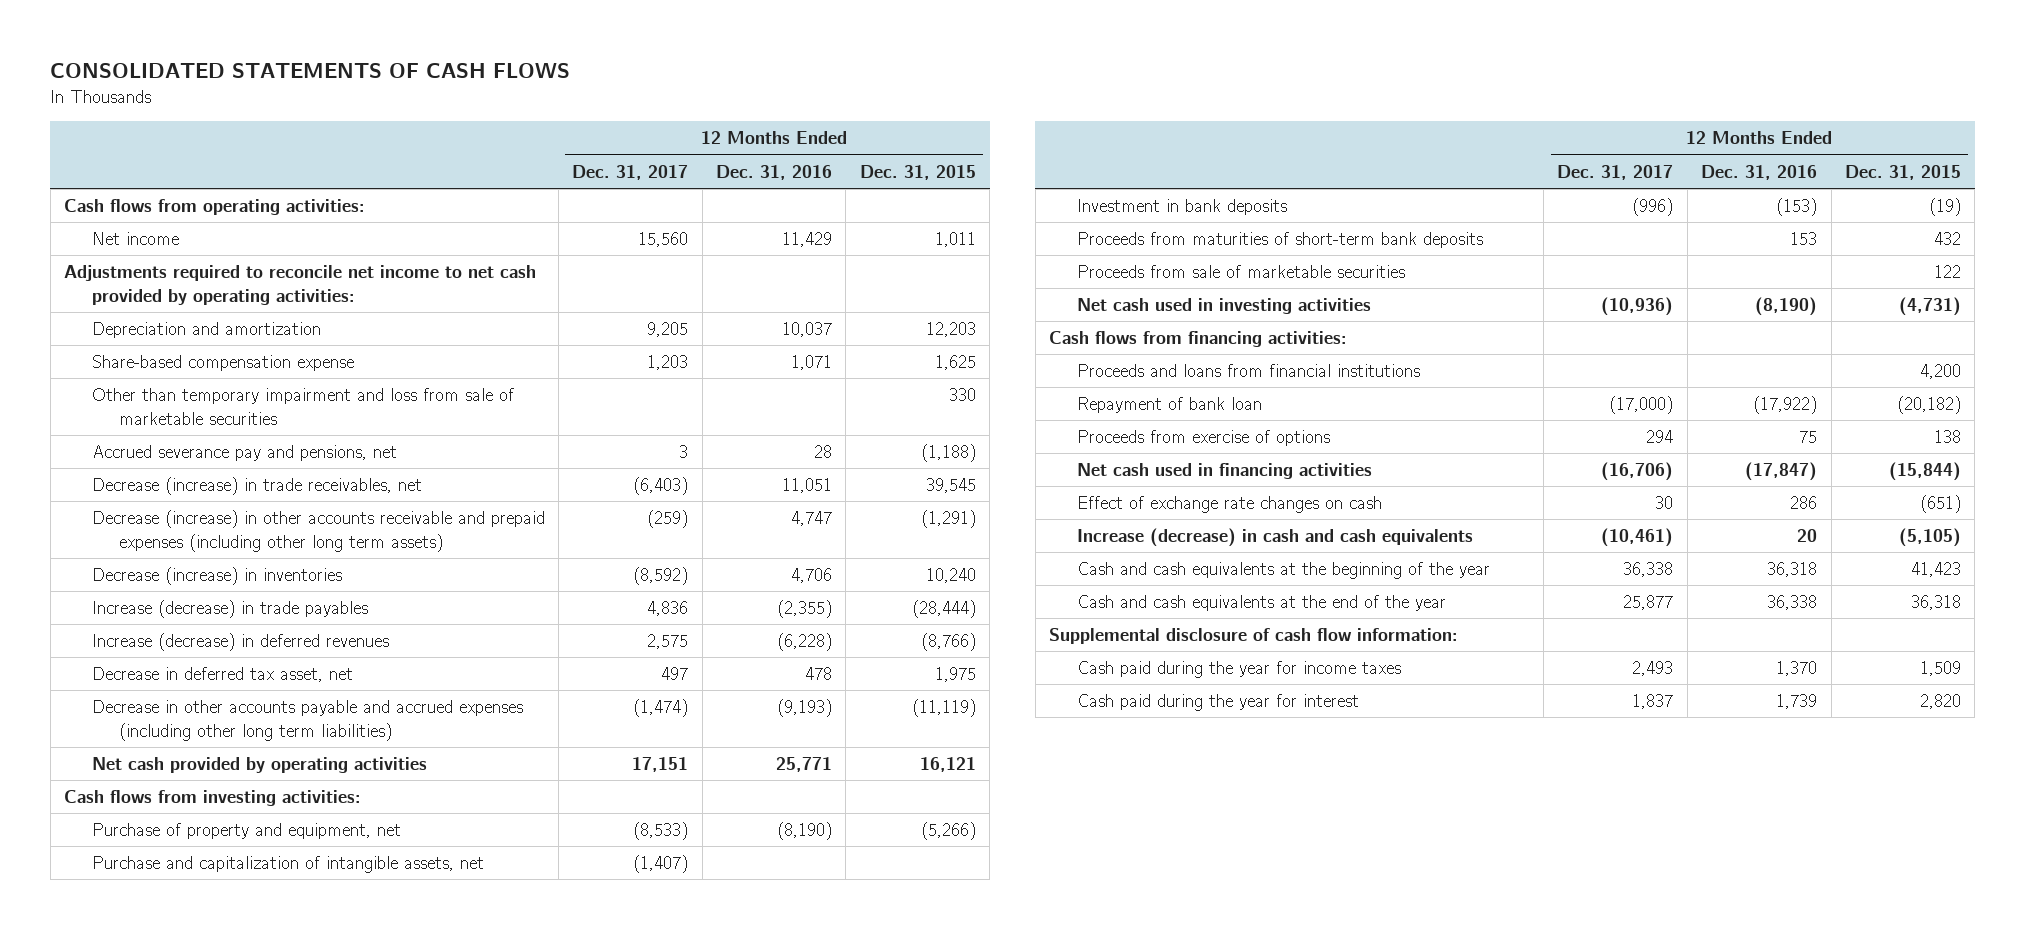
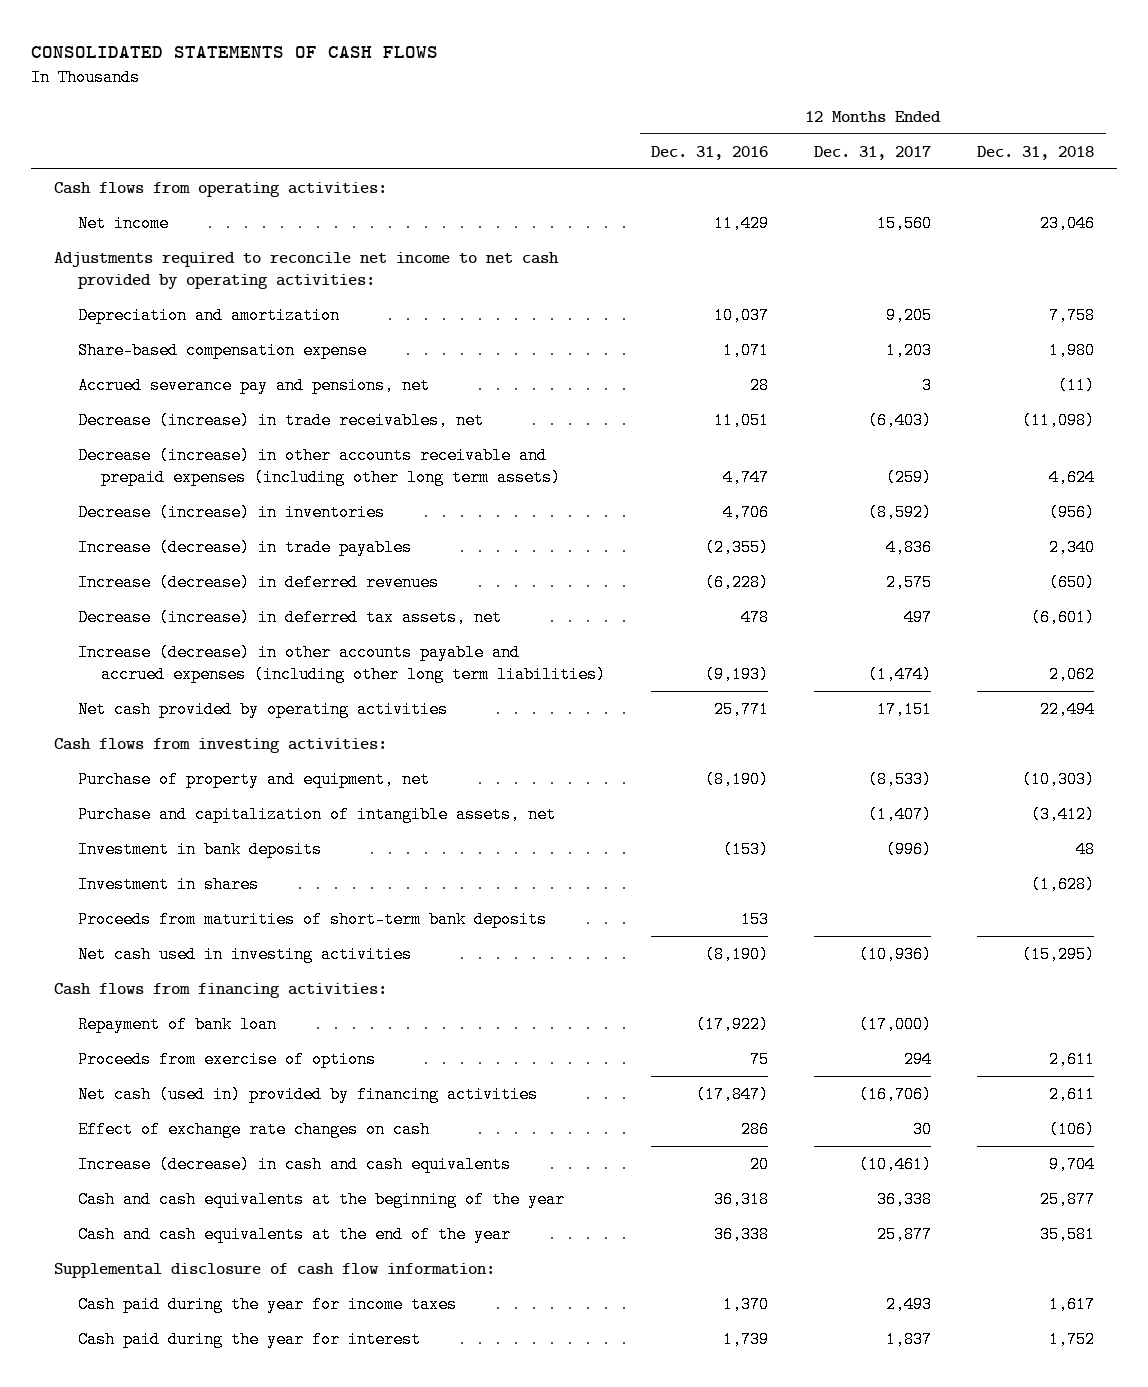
- | 12 Months Ended Dec. 31, 2017 | 12 Months Ended Dec. 31, 2016 | 12 Months Ended Dec. 31, 2015
+ | 12 Months Ended Dec. 31, 2016 | 12 Months Ended Dec. 31, 2017 | 12 Months Ended Dec. 31, 2018
- Other than temporary impairment and loss from sale of marketable securities | | | 330
- Decrease in deferred tax asset, net | 497 | 478 | 1,975
- Decrease in other accounts payable and accrued expenses (including other long term liabilities) | (1,474) | (9,193) | (11,119)
+ Decrease (increase) in deferred tax assets, net | 478 | 497 | (6,601)
+ Increase (decrease) in other accounts payable and accrued expenses (including other long term liabilities) | (9,193) | (1,474) | 2,062
+ Investment in shares | | | (1,628)
- Proceeds from sale of marketable securities | | | 122
- Proceeds and loans from financial institutions | | | 4,200
- Net cash used in financing activities | (16,706) | (17,847) | (15,844)
+ Net cash (used in) provided by financing activities | (17,847) | (16,706) | 2,611

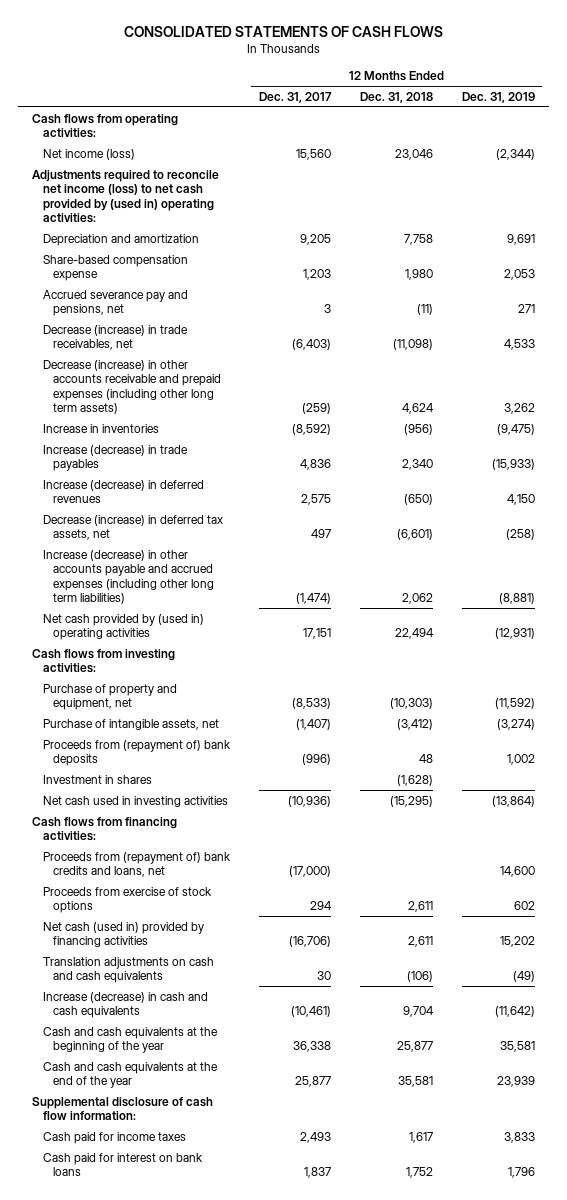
- | 12 Months Ended Dec. 31, 2016 | 12 Months Ended Dec. 31, 2017 | 12 Months Ended Dec. 31, 2018
+ | 12 Months Ended Dec. 31, 2017 | 12 Months Ended Dec. 31, 2018 | 12 Months Ended Dec. 31, 2019
- Net income | 11,429 | 15,560 | 23,046
- Adjustments required to reconcile net income to net cash provided by operating activities:
+ Net income (loss) | 15,560 | 23,046 | (2,344)
+ Adjustments required to reconcile net income (loss) to net cash provided by (used in) operating activities:
- Decrease (increase) in inventories | 4,706 | (8,592) | (956)
+ Increase in inventories | (8,592) | (956) | (9,475)
- Net cash provided by operating activities | 25,771 | 17,151 | 22,494
+ Net cash provided by (used in) operating activities | 17,151 | 22,494 | (12,931)
- Purchase and capitalization of intangible assets, net | | (1,407) | (3,412)
- Investment in bank deposits | (153) | (996) | 48
+ Purchase of intangible assets, net | (1,407) | (3,412) | (3,274)
+ Proceeds from (repayment of) bank deposits | (996) | 48 | 1,002
- Proceeds from maturities of short-term bank deposits | 153 | |
- Repayment of bank loan | (17,922) | (17,000) |
- Proceeds from exercise of options | 75 | 294 | 2,611
+ Proceeds from (repayment of) bank credits and loans, net | (17,000) | | 14,600
+ Proceeds from exercise of stock options | 294 | 2,611 | 602
- Effect of exchange rate changes on cash | 286 | 30 | (106)
+ Translation adjustments on cash and cash equivalents | 30 | (106) | (49)
- Cash paid during the year for income taxes | 1,370 | 2,493 | 1,617
- Cash paid during the year for interest | 1,739 | 1,837 | 1,752
+ Cash paid for income taxes | 2,493 | 1,617 | 3,833
+ Cash paid for interest on bank loans | 1,837 | 1,752 | 1,796

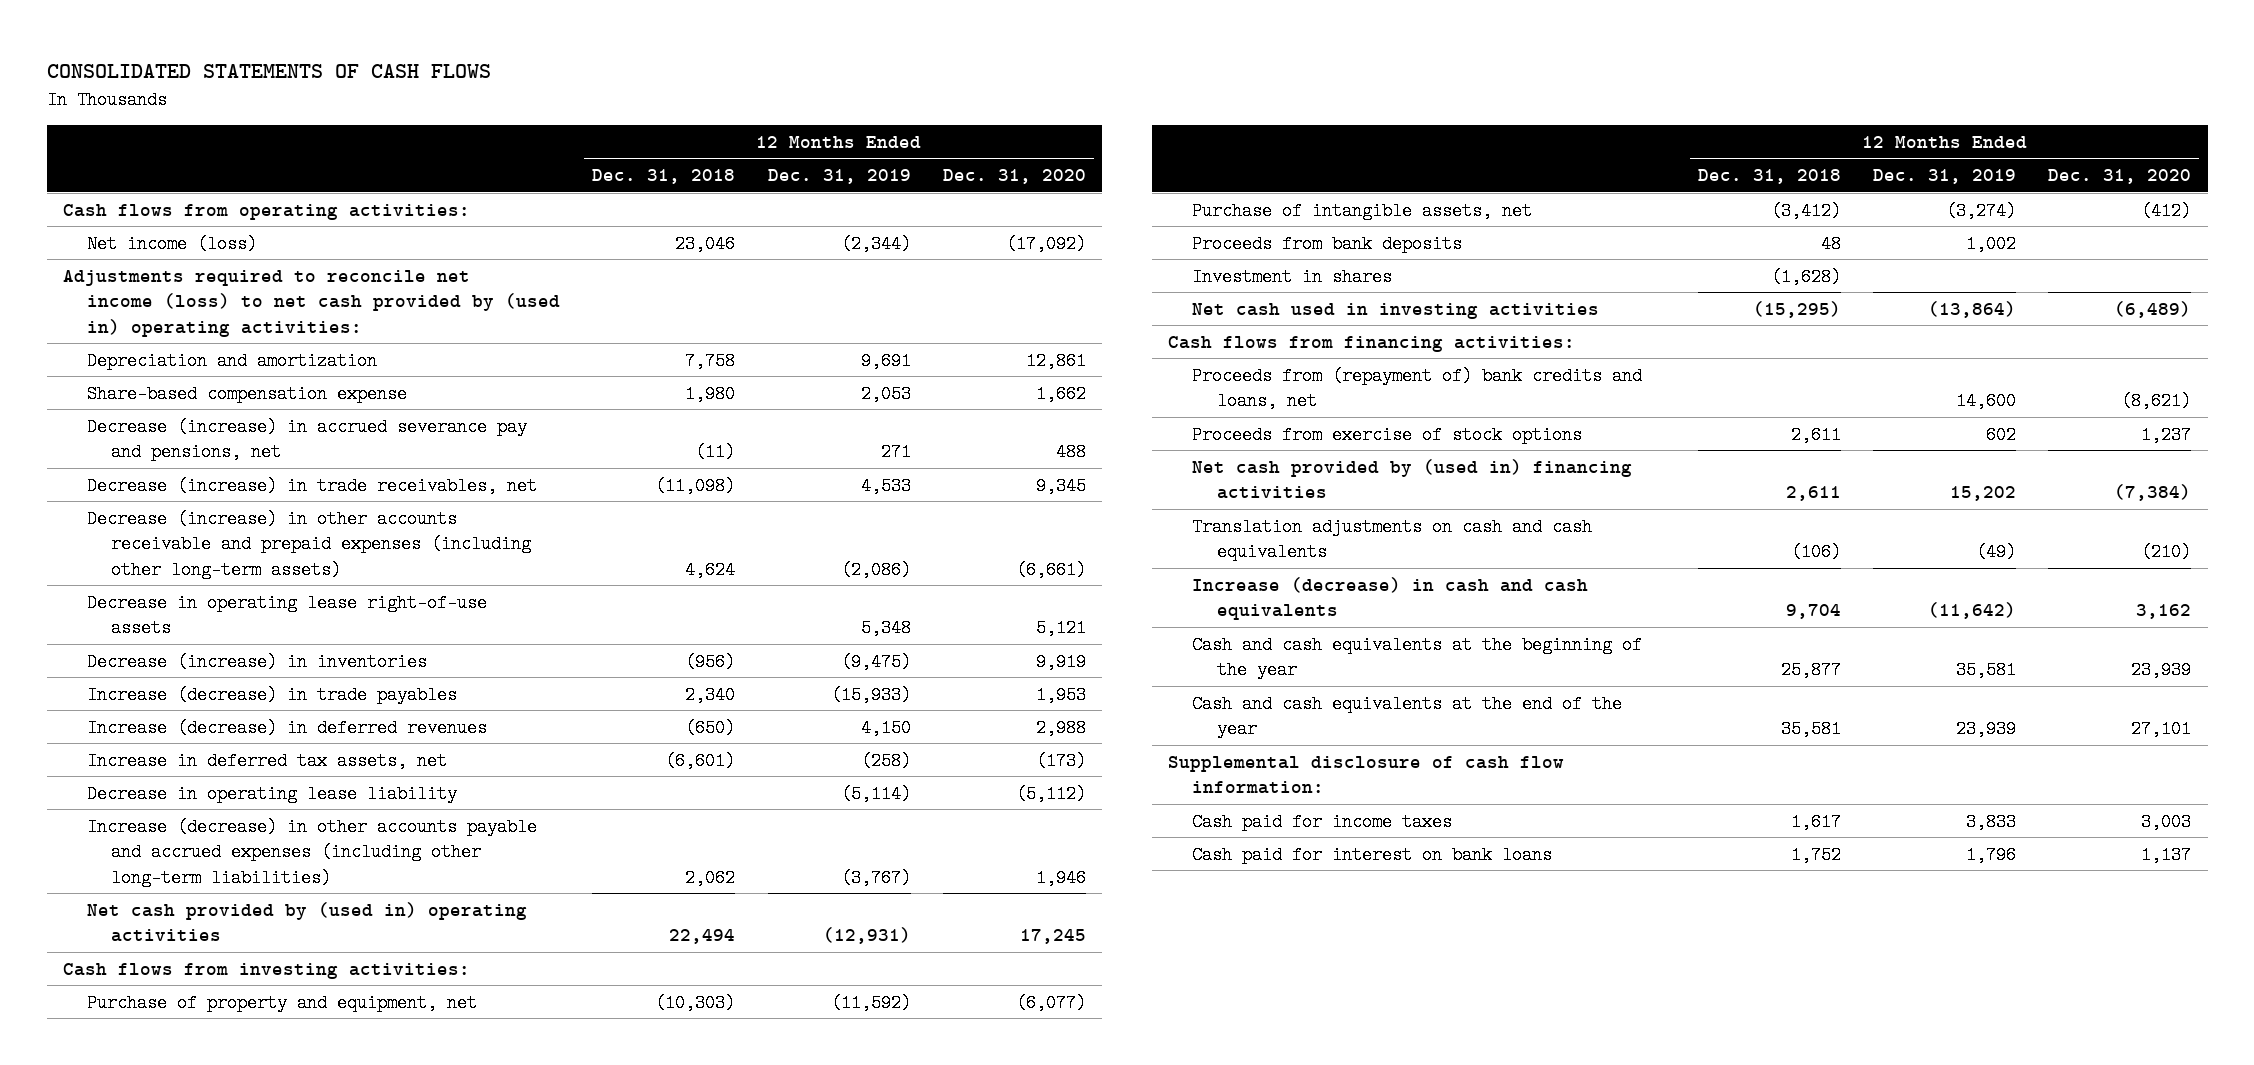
- | 12 Months Ended Dec. 31, 2017 | 12 Months Ended Dec. 31, 2018 | 12 Months Ended Dec. 31, 2019
+ | 12 Months Ended Dec. 31, 2018 | 12 Months Ended Dec. 31, 2019 | 12 Months Ended Dec. 31, 2020
- Accrued severance pay and pensions, net | 3 | (11) | 271
+ Decrease (increase) in accrued severance pay and pensions, net | (11) | 271 | 488
- Decrease (increase) in other accounts receivable and prepaid expenses (including other long term assets) | (259) | 4,624 | 3,262
- Increase in inventories | (8,592) | (956) | (9,475)
+ Decrease (increase) in other accounts receivable and prepaid expenses (including other long-term assets) | 4,624 | (2,086) | (6,661)
+ Decrease in operating lease right-of-use assets | | 5,348 | 5,121
+ Decrease (increase) in inventories | (956) | (9,475) | 9,919
- Decrease (increase) in deferred tax assets, net | 497 | (6,601) | (258)
- Increase (decrease) in other accounts payable and accrued expenses (including other long term liabilities) | (1,474) | 2,062 | (8,881)
+ Increase in deferred tax assets, net | (6,601) | (258) | (173)
+ Decrease in operating lease liability | | (5,114) | (5,112)
+ Increase (decrease) in other accounts payable and accrued expenses (including other long-term liabilities) | 2,062 | (3,767) | 1,946
- Proceeds from (repayment of) bank deposits | (996) | 48 | 1,002
+ Proceeds from bank deposits | 48 | 1,002 |
- Net cash (used in) provided by financing activities | (16,706) | 2,611 | 15,202
+ Net cash provided by (used in) financing activities | 2,611 | 15,202 | (7,384)

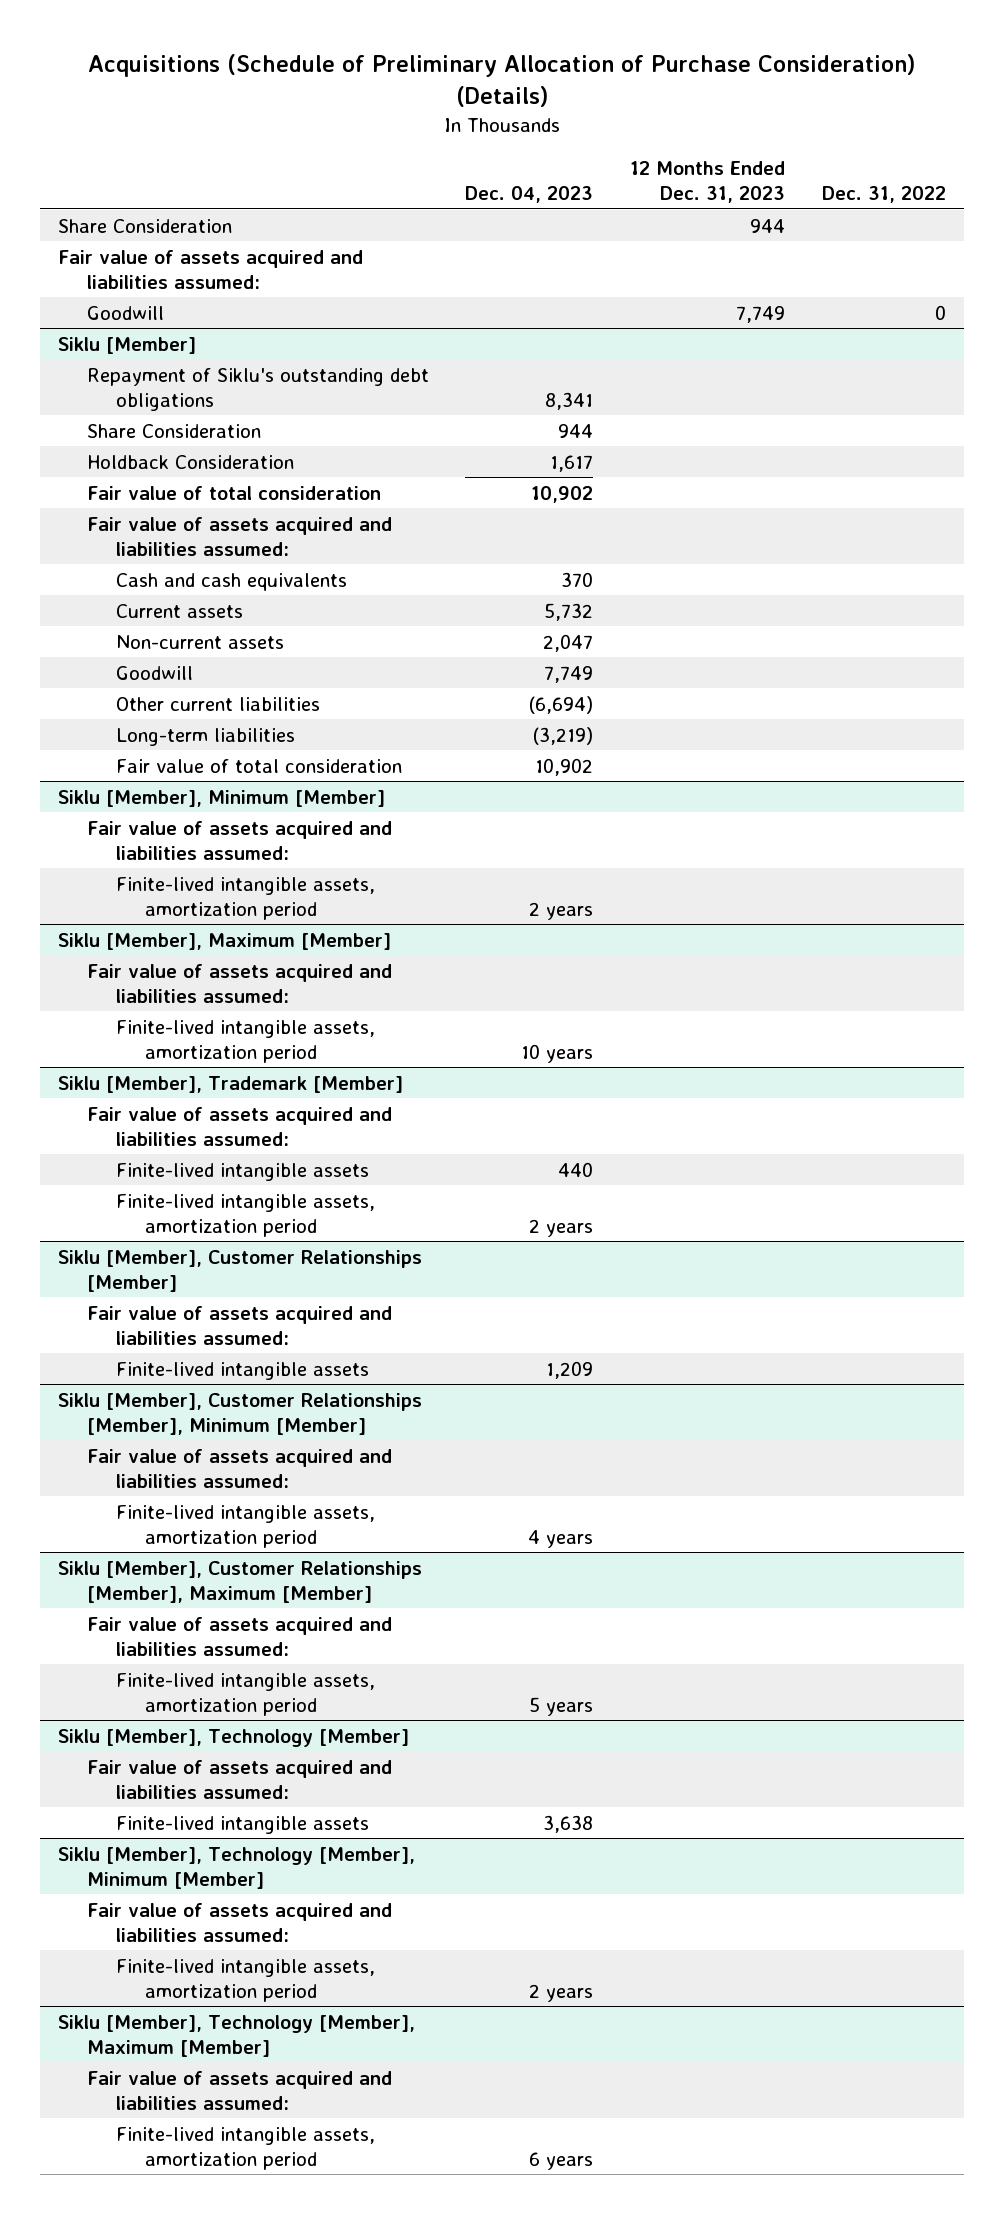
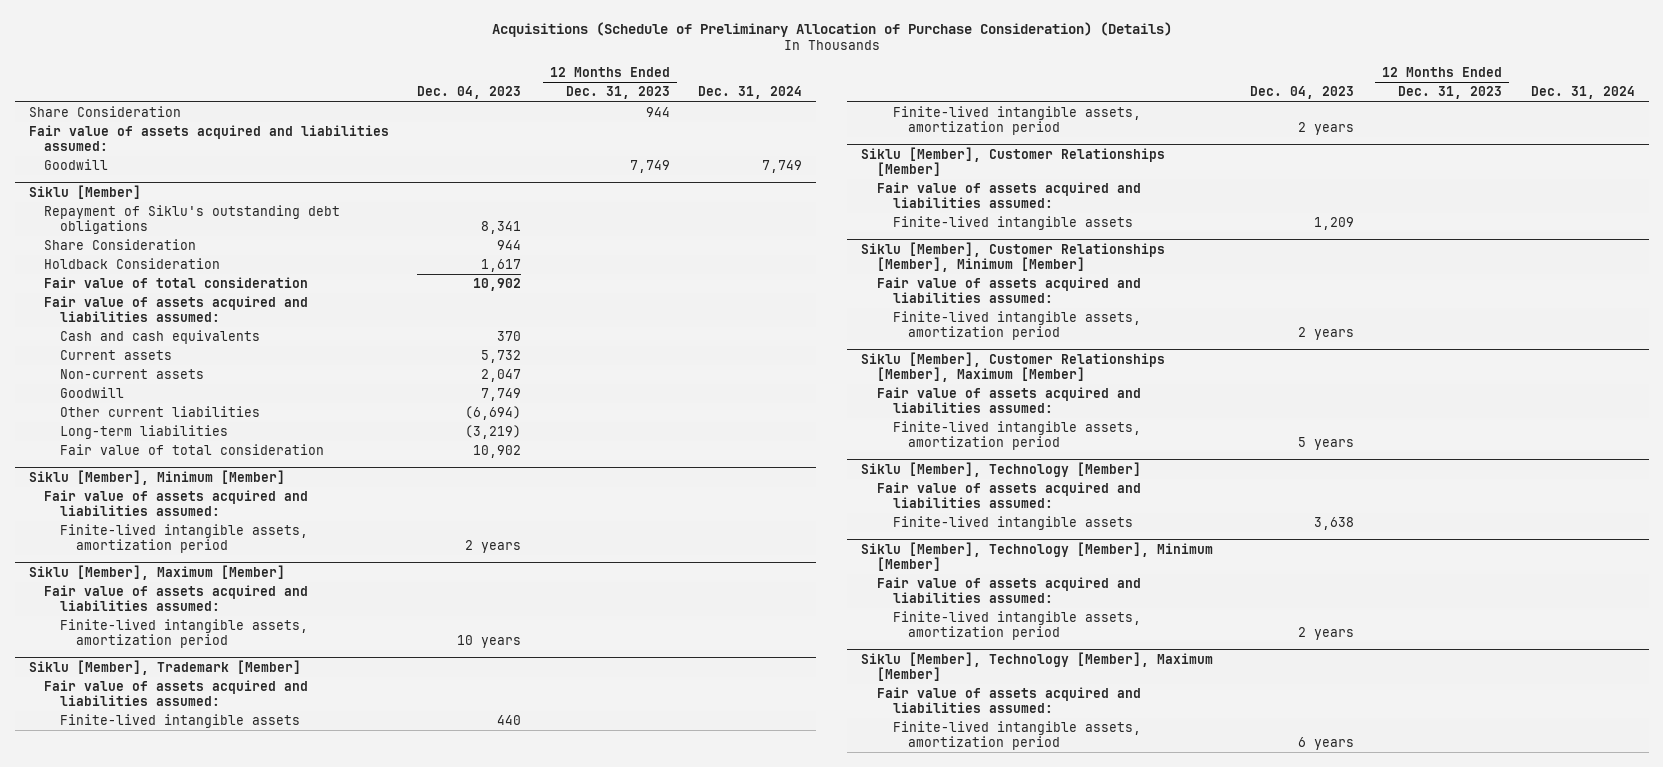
- | Dec. 04, 2023 | 12 Months Ended Dec. 31, 2023 | Dec. 31, 2022
+ | Dec. 04, 2023 | 12 Months Ended Dec. 31, 2023 | Dec. 31, 2024
@ Siklu [Member], Customer Relationships [Member], Minimum [Member]
- Finite-lived intangible assets, amortization period | 4 years | |
+ Finite-lived intangible assets, amortization period | 2 years | |

